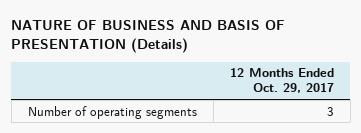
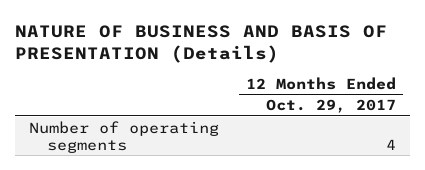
- Number of operating segments | 3
+ Number of operating segments | 4

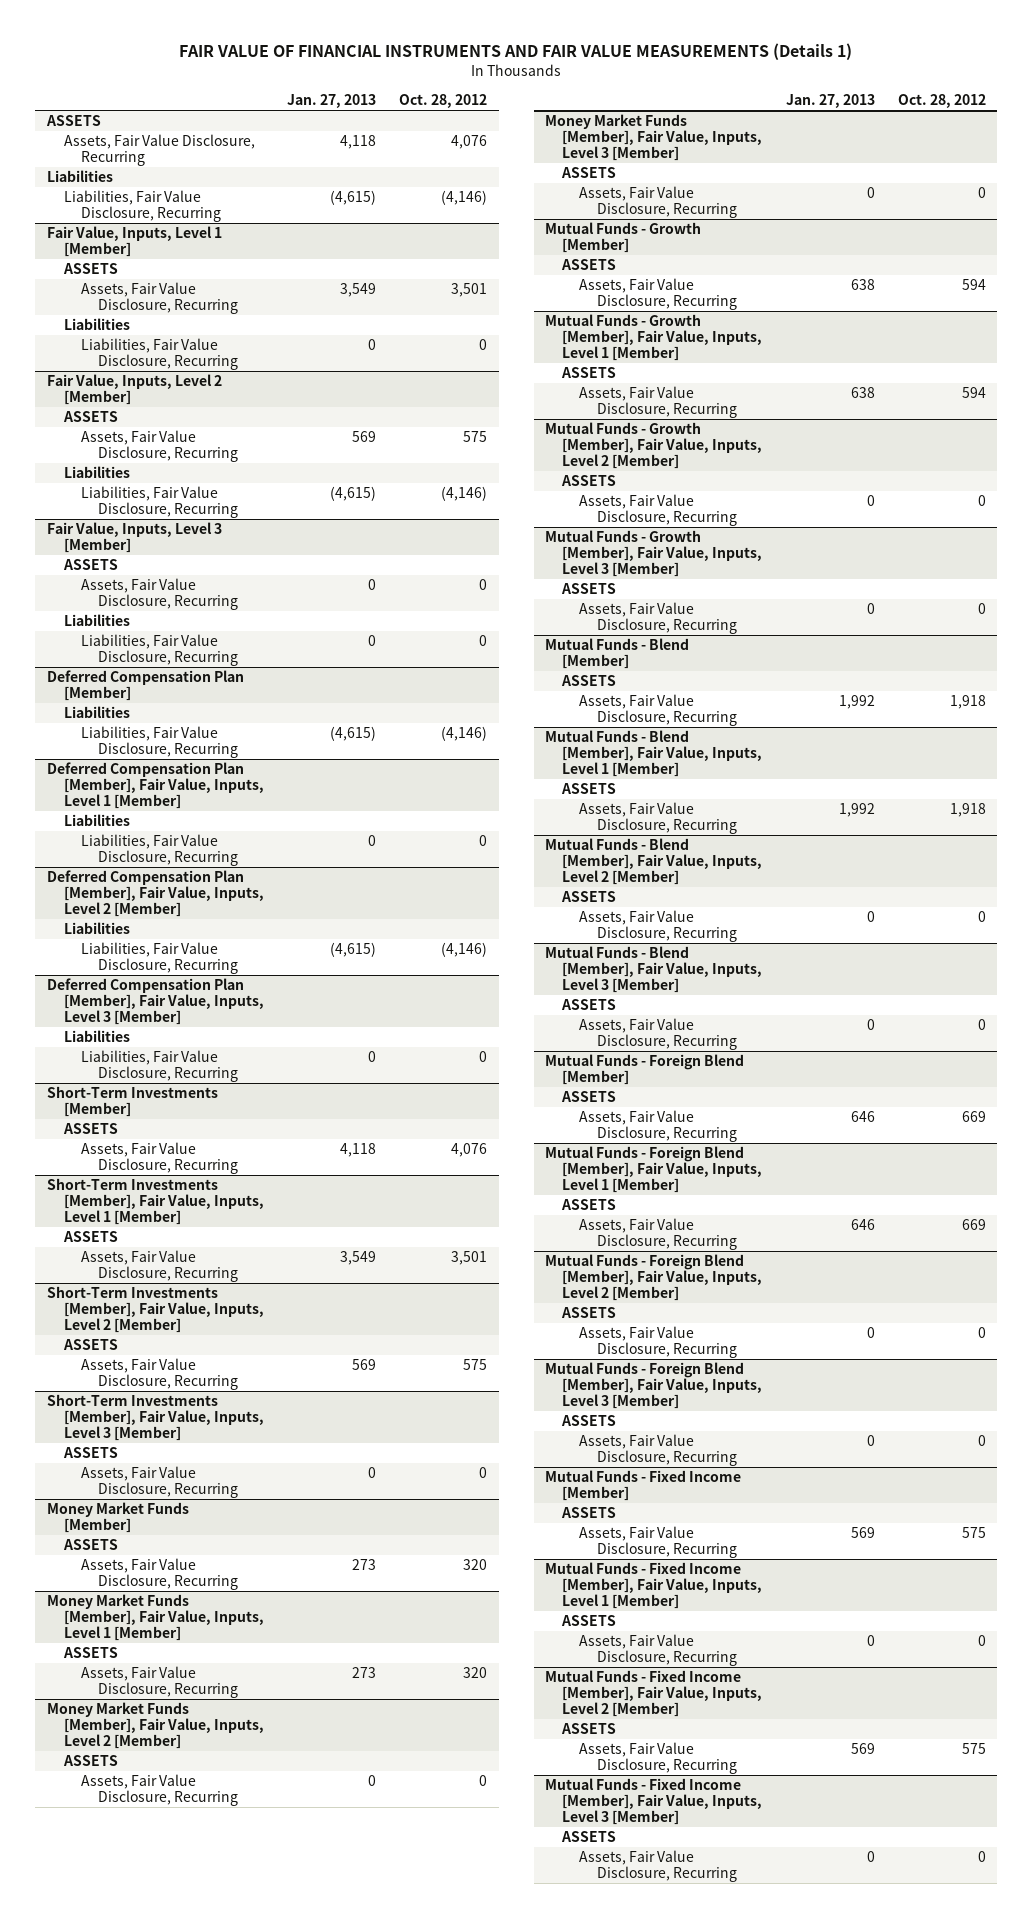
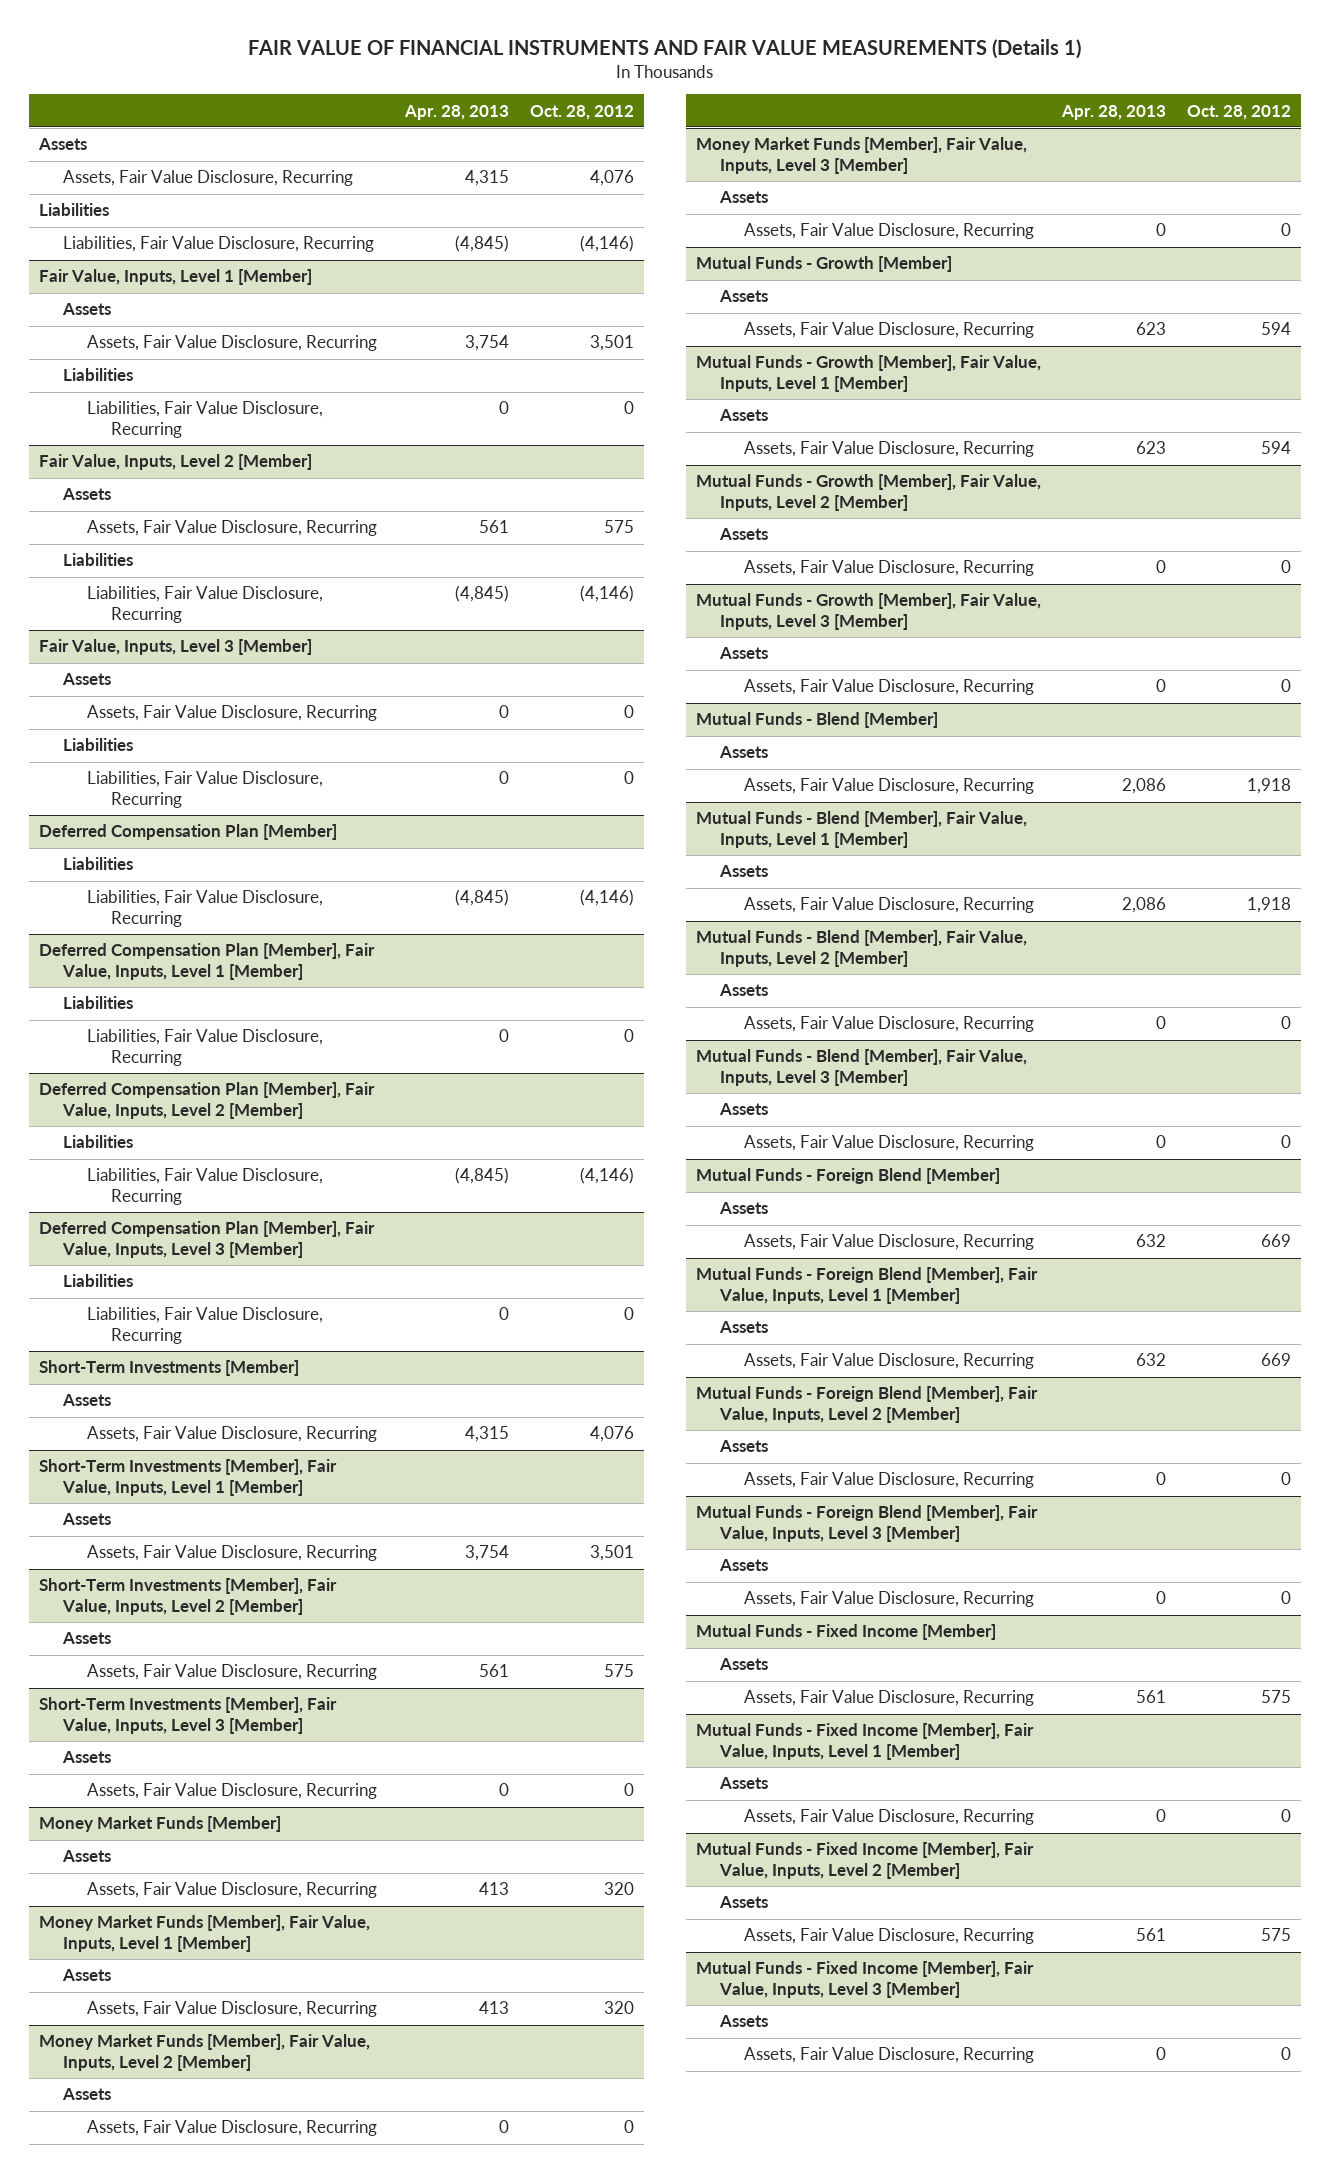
- | Jan. 27, 2013 | Oct. 28, 2012
+ | Apr. 28, 2013 | Oct. 28, 2012
- ASSETS
+ Assets
@ Fair Value, Inputs, Level 1 [Member]
- ASSETS
+ Assets
@ Fair Value, Inputs, Level 2 [Member]
- ASSETS
+ Assets
@ Fair Value, Inputs, Level 3 [Member]
- ASSETS
+ Assets
@ Short-Term Investments [Member]
- ASSETS
+ Assets
@ Short-Term Investments [Member], Fair Value, Inputs, Level 1 [Member]
- ASSETS
+ Assets
@ Short-Term Investments [Member], Fair Value, Inputs, Level 2 [Member]
- ASSETS
+ Assets
@ Short-Term Investments [Member], Fair Value, Inputs, Level 3 [Member]
- ASSETS
+ Assets
@ Money Market Funds [Member]
- ASSETS
+ Assets
@ Money Market Funds [Member], Fair Value, Inputs, Level 1 [Member]
- ASSETS
+ Assets
@ Money Market Funds [Member], Fair Value, Inputs, Level 2 [Member]
- ASSETS
+ Assets
@ Money Market Funds [Member], Fair Value, Inputs, Level 3 [Member]
- ASSETS
+ Assets
@ Mutual Funds - Growth [Member]
- ASSETS
+ Assets
@ Mutual Funds - Growth [Member], Fair Value, Inputs, Level 1 [Member]
- ASSETS
+ Assets
@ Mutual Funds - Growth [Member], Fair Value, Inputs, Level 2 [Member]
- ASSETS
+ Assets
@ Mutual Funds - Growth [Member], Fair Value, Inputs, Level 3 [Member]
- ASSETS
+ Assets
@ Mutual Funds - Blend [Member]
- ASSETS
+ Assets
@ Mutual Funds - Blend [Member], Fair Value, Inputs, Level 1 [Member]
- ASSETS
+ Assets
@ Mutual Funds - Blend [Member], Fair Value, Inputs, Level 2 [Member]
- ASSETS
+ Assets
@ Mutual Funds - Blend [Member], Fair Value, Inputs, Level 3 [Member]
- ASSETS
+ Assets
@ Mutual Funds - Foreign Blend [Member]
- ASSETS
+ Assets
@ Mutual Funds - Foreign Blend [Member], Fair Value, Inputs, Level 1 [Member]
- ASSETS
+ Assets
@ Mutual Funds - Foreign Blend [Member], Fair Value, Inputs, Level 2 [Member]
- ASSETS
+ Assets
@ Mutual Funds - Foreign Blend [Member], Fair Value, Inputs, Level 3 [Member]
- ASSETS
+ Assets
@ Mutual Funds - Fixed Income [Member]
- ASSETS
+ Assets
@ Mutual Funds - Fixed Income [Member], Fair Value, Inputs, Level 1 [Member]
- ASSETS
+ Assets
@ Mutual Funds - Fixed Income [Member], Fair Value, Inputs, Level 2 [Member]
- ASSETS
+ Assets
@ Mutual Funds - Fixed Income [Member], Fair Value, Inputs, Level 3 [Member]
- ASSETS
+ Assets

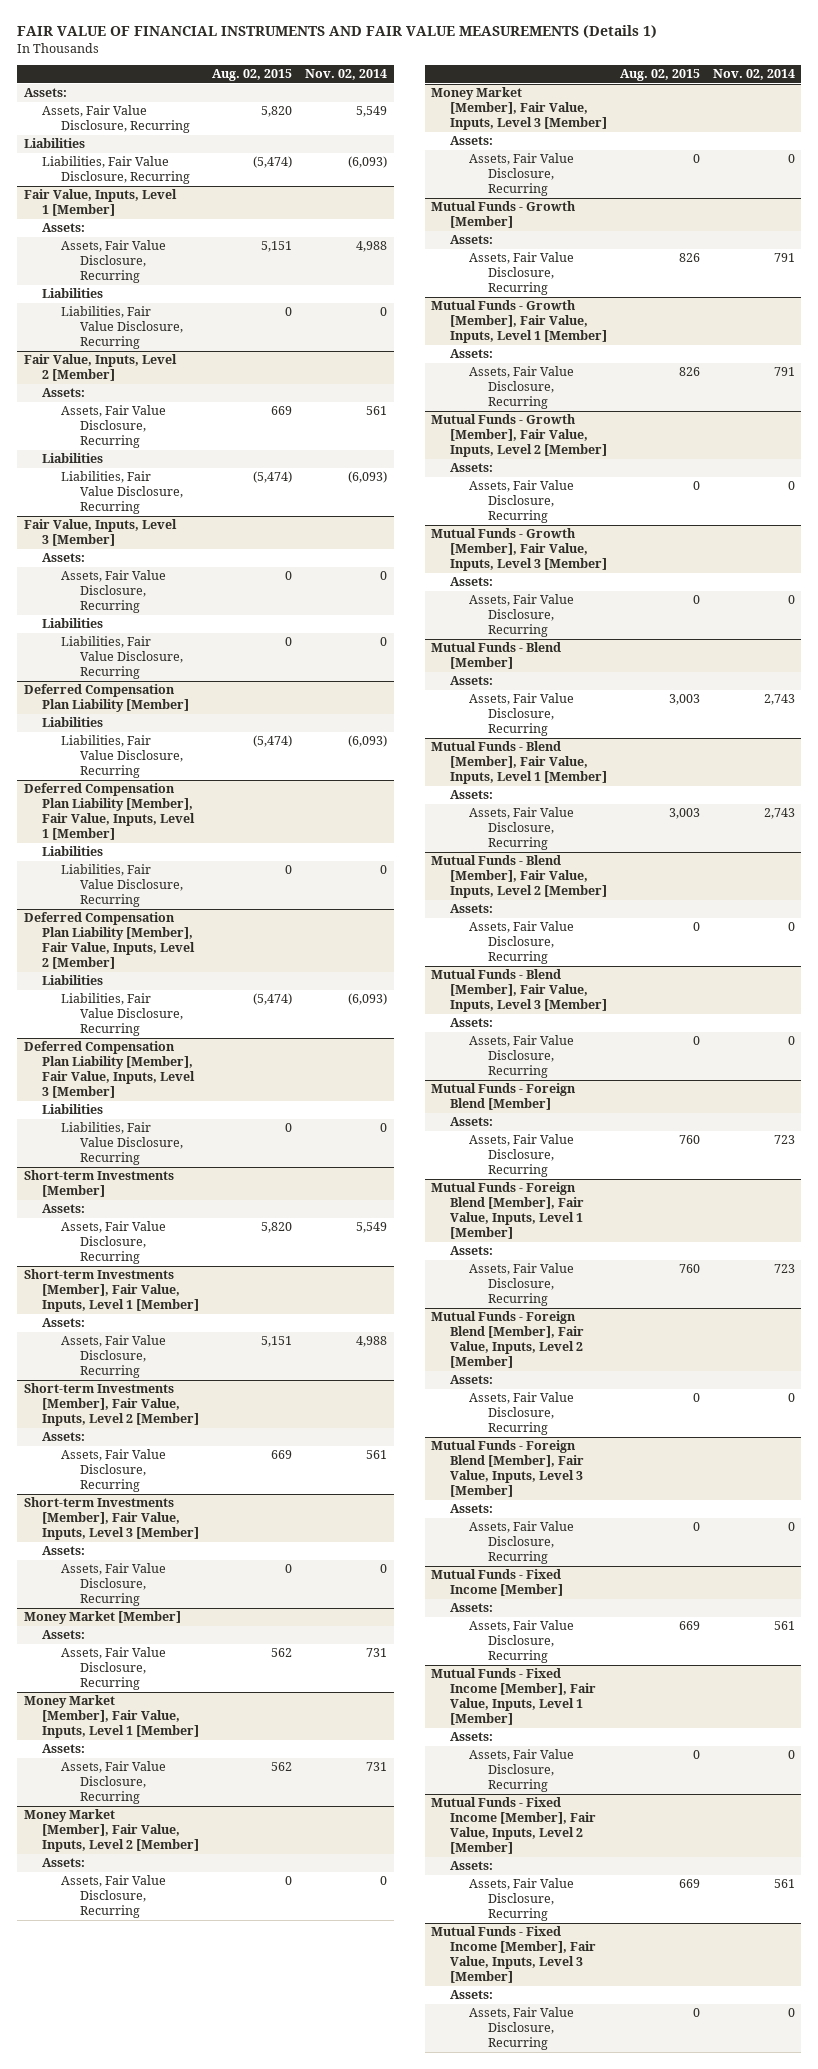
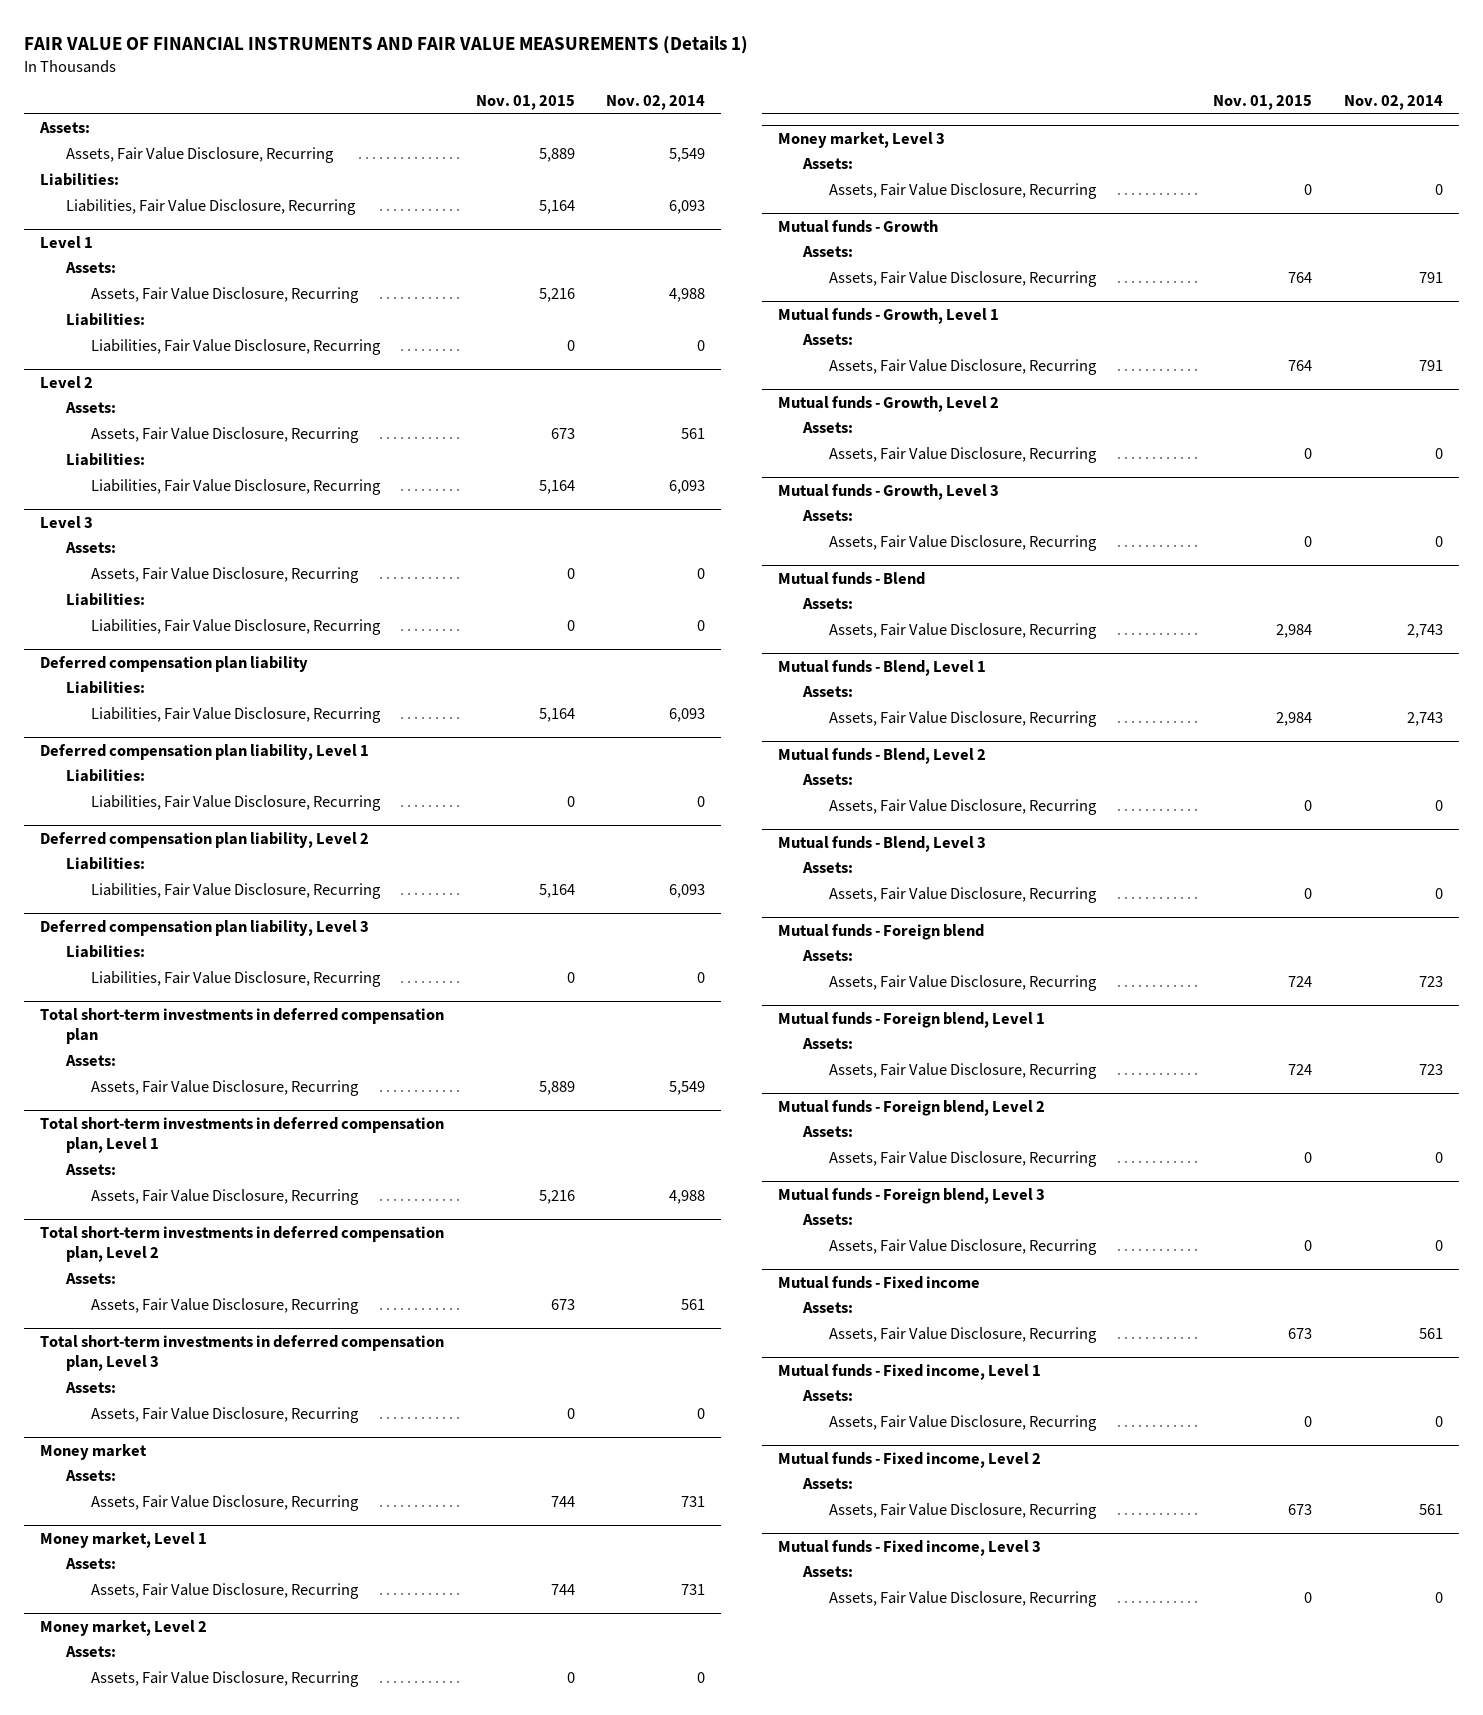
- | Aug. 02, 2015 | Nov. 02, 2014
+ | Nov. 01, 2015 | Nov. 02, 2014
- Liabilities
- Liabilities, Fair Value Disclosure, Recurring | (5,474) | (6,093)
- Fair Value, Inputs, Level 1 [Member]
+ Liabilities:
+ Liabilities, Fair Value Disclosure, Recurring | 5,164 | 6,093
+ Level 1
- Liabilities
+ Liabilities:
- Fair Value, Inputs, Level 2 [Member]
+ Level 2
- Liabilities
- Liabilities, Fair Value Disclosure, Recurring | (5,474) | (6,093)
- Fair Value, Inputs, Level 3 [Member]
+ Liabilities:
+ Liabilities, Fair Value Disclosure, Recurring | 5,164 | 6,093
+ Level 3
- Liabilities
+ Liabilities:
- Deferred Compensation Plan Liability [Member]
- Liabilities
- Liabilities, Fair Value Disclosure, Recurring | (5,474) | (6,093)
- Deferred Compensation Plan Liability [Member], Fair Value, Inputs, Level 1 [Member]
- Liabilities
+ Deferred compensation plan liability
+ Liabilities:
+ Liabilities, Fair Value Disclosure, Recurring | 5,164 | 6,093
+ Deferred compensation plan liability, Level 1
+ Liabilities:
- Deferred Compensation Plan Liability [Member], Fair Value, Inputs, Level 2 [Member]
- Liabilities
- Liabilities, Fair Value Disclosure, Recurring | (5,474) | (6,093)
- Deferred Compensation Plan Liability [Member], Fair Value, Inputs, Level 3 [Member]
- Liabilities
+ Deferred compensation plan liability, Level 2
+ Liabilities:
+ Liabilities, Fair Value Disclosure, Recurring | 5,164 | 6,093
+ Deferred compensation plan liability, Level 3
+ Liabilities:
- Short-term Investments [Member]
+ Total short-term investments in deferred compensation plan
- Short-term Investments [Member], Fair Value, Inputs, Level 1 [Member]
+ Total short-term investments in deferred compensation plan, Level 1
- Short-term Investments [Member], Fair Value, Inputs, Level 2 [Member]
+ Total short-term investments in deferred compensation plan, Level 2
- Short-term Investments [Member], Fair Value, Inputs, Level 3 [Member]
+ Total short-term investments in deferred compensation plan, Level 3
- Money Market [Member]
+ Money market
- Money Market [Member], Fair Value, Inputs, Level 1 [Member]
+ Money market, Level 1
- Money Market [Member], Fair Value, Inputs, Level 2 [Member]
+ Money market, Level 2
- Money Market [Member], Fair Value, Inputs, Level 3 [Member]
+ Money market, Level 3
- Mutual Funds - Growth [Member]
+ Mutual funds - Growth
- Mutual Funds - Growth [Member], Fair Value, Inputs, Level 1 [Member]
+ Mutual funds - Growth, Level 1
- Mutual Funds - Growth [Member], Fair Value, Inputs, Level 2 [Member]
+ Mutual funds - Growth, Level 2
- Mutual Funds - Growth [Member], Fair Value, Inputs, Level 3 [Member]
+ Mutual funds - Growth, Level 3
- Mutual Funds - Blend [Member]
+ Mutual funds - Blend
- Mutual Funds - Blend [Member], Fair Value, Inputs, Level 1 [Member]
+ Mutual funds - Blend, Level 1
- Mutual Funds - Blend [Member], Fair Value, Inputs, Level 2 [Member]
+ Mutual funds - Blend, Level 2
- Mutual Funds - Blend [Member], Fair Value, Inputs, Level 3 [Member]
+ Mutual funds - Blend, Level 3
- Mutual Funds - Foreign Blend [Member]
+ Mutual funds - Foreign blend
- Mutual Funds - Foreign Blend [Member], Fair Value, Inputs, Level 1 [Member]
+ Mutual funds - Foreign blend, Level 1
- Mutual Funds - Foreign Blend [Member], Fair Value, Inputs, Level 2 [Member]
+ Mutual funds - Foreign blend, Level 2
- Mutual Funds - Foreign Blend [Member], Fair Value, Inputs, Level 3 [Member]
+ Mutual funds - Foreign blend, Level 3
- Mutual Funds - Fixed Income [Member]
+ Mutual funds - Fixed income
- Mutual Funds - Fixed Income [Member], Fair Value, Inputs, Level 1 [Member]
+ Mutual funds - Fixed income, Level 1
- Mutual Funds - Fixed Income [Member], Fair Value, Inputs, Level 2 [Member]
+ Mutual funds - Fixed income, Level 2
- Mutual Funds - Fixed Income [Member], Fair Value, Inputs, Level 3 [Member]
+ Mutual funds - Fixed income, Level 3

